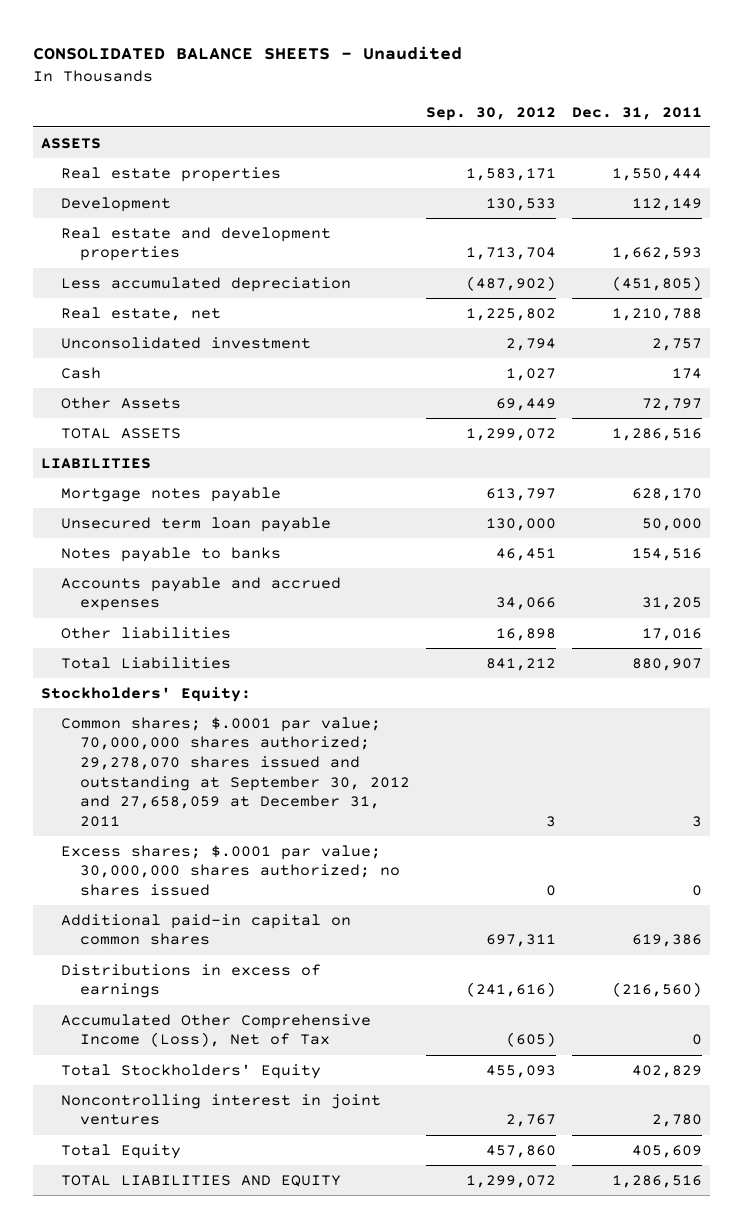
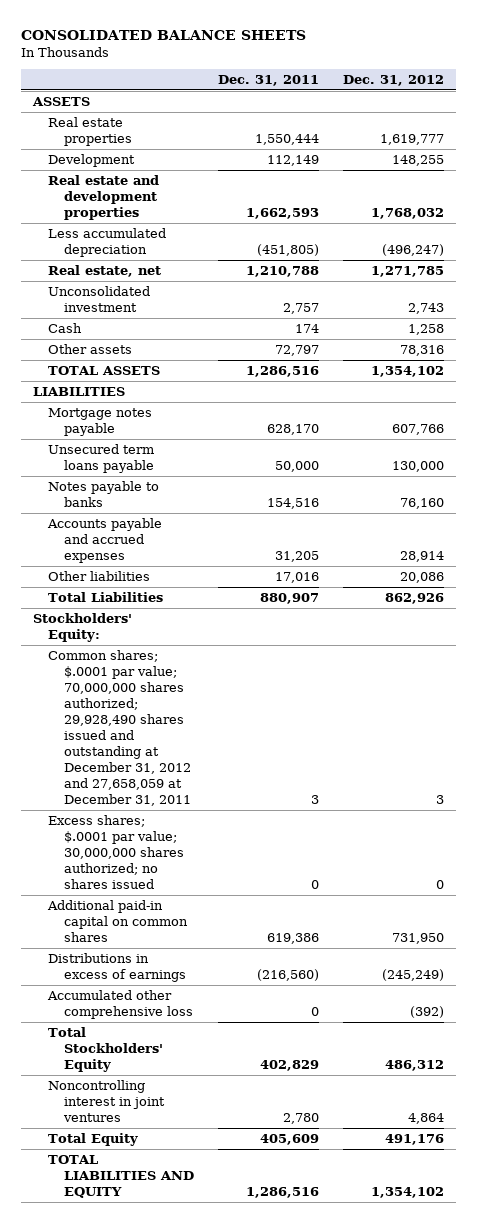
- CONSOLIDATED BALANCE SHEETS - Unaudited
+ CONSOLIDATED BALANCE SHEETS
- | Sep. 30, 2012 | Dec. 31, 2011
+ | Dec. 31, 2011 | Dec. 31, 2012
- Other Assets | 69,449 | 72,797
+ Other assets | 72,797 | 78,316
- Unsecured term loan payable | 130,000 | 50,000
+ Unsecured term loans payable | 50,000 | 130,000
- Common shares; $.0001 par value; 70,000,000 shares authorized; 29,278,070 shares issued and outstanding at September 30, 2012 and 27,658,059 at December 31, 2011 | 3 | 3
+ Common shares; $.0001 par value; 70,000,000 shares authorized; 29,928,490 shares issued and outstanding at December 31, 2012 and 27,658,059 at December 31, 2011 | 3 | 3
- Accumulated Other Comprehensive Income (Loss), Net of Tax | (605) | 0
+ Accumulated other comprehensive loss | 0 | (392)

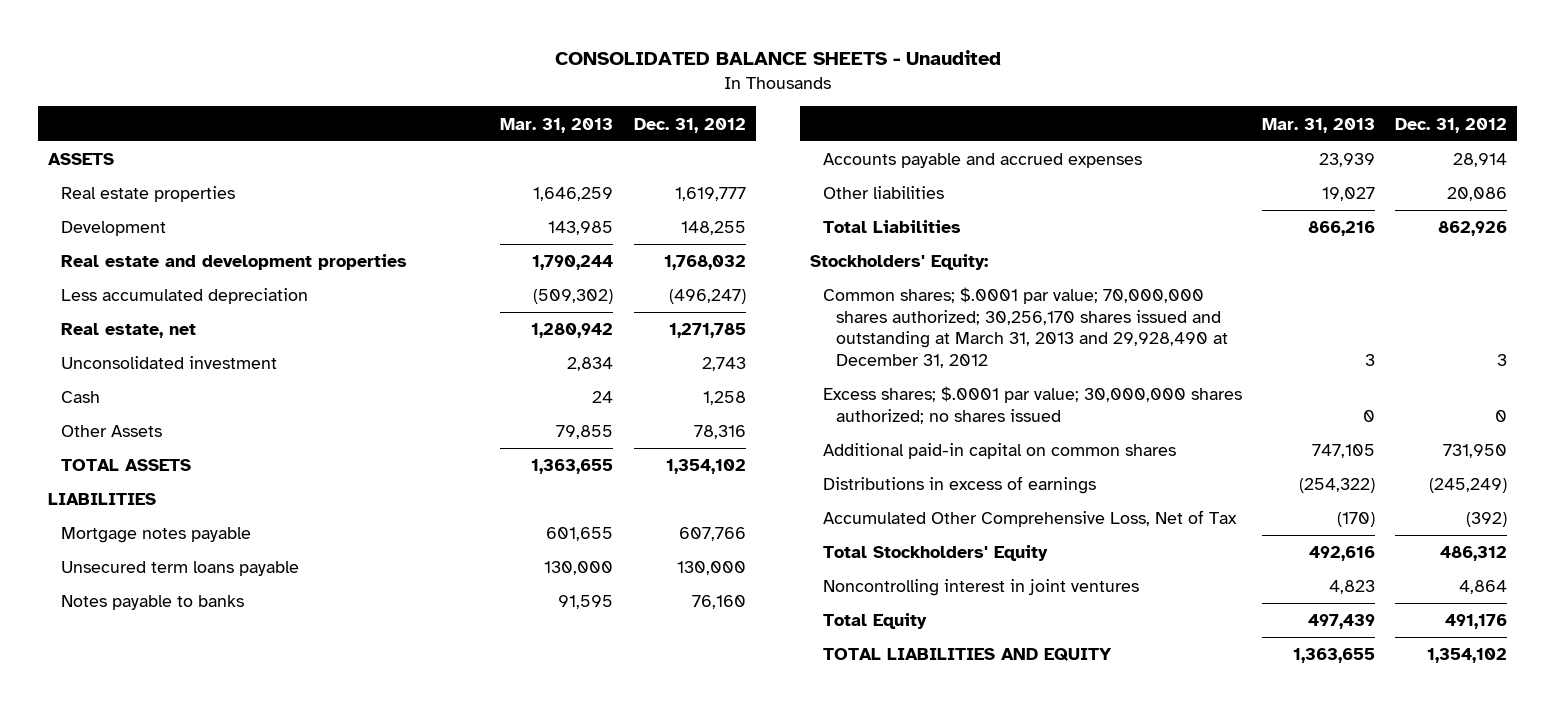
- CONSOLIDATED BALANCE SHEETS
+ CONSOLIDATED BALANCE SHEETS - Unaudited
- | Dec. 31, 2011 | Dec. 31, 2012
+ | Mar. 31, 2013 | Dec. 31, 2012
- Other assets | 72,797 | 78,316
+ Other Assets | 79,855 | 78,316
- Common shares; $.0001 par value; 70,000,000 shares authorized; 29,928,490 shares issued and outstanding at December 31, 2012 and 27,658,059 at December 31, 2011 | 3 | 3
+ Common shares; $.0001 par value; 70,000,000 shares authorized; 30,256,170 shares issued and outstanding at March 31, 2013 and 29,928,490 at December 31, 2012 | 3 | 3
- Accumulated other comprehensive loss | 0 | (392)
+ Accumulated Other Comprehensive Loss, Net of Tax | (170) | (392)

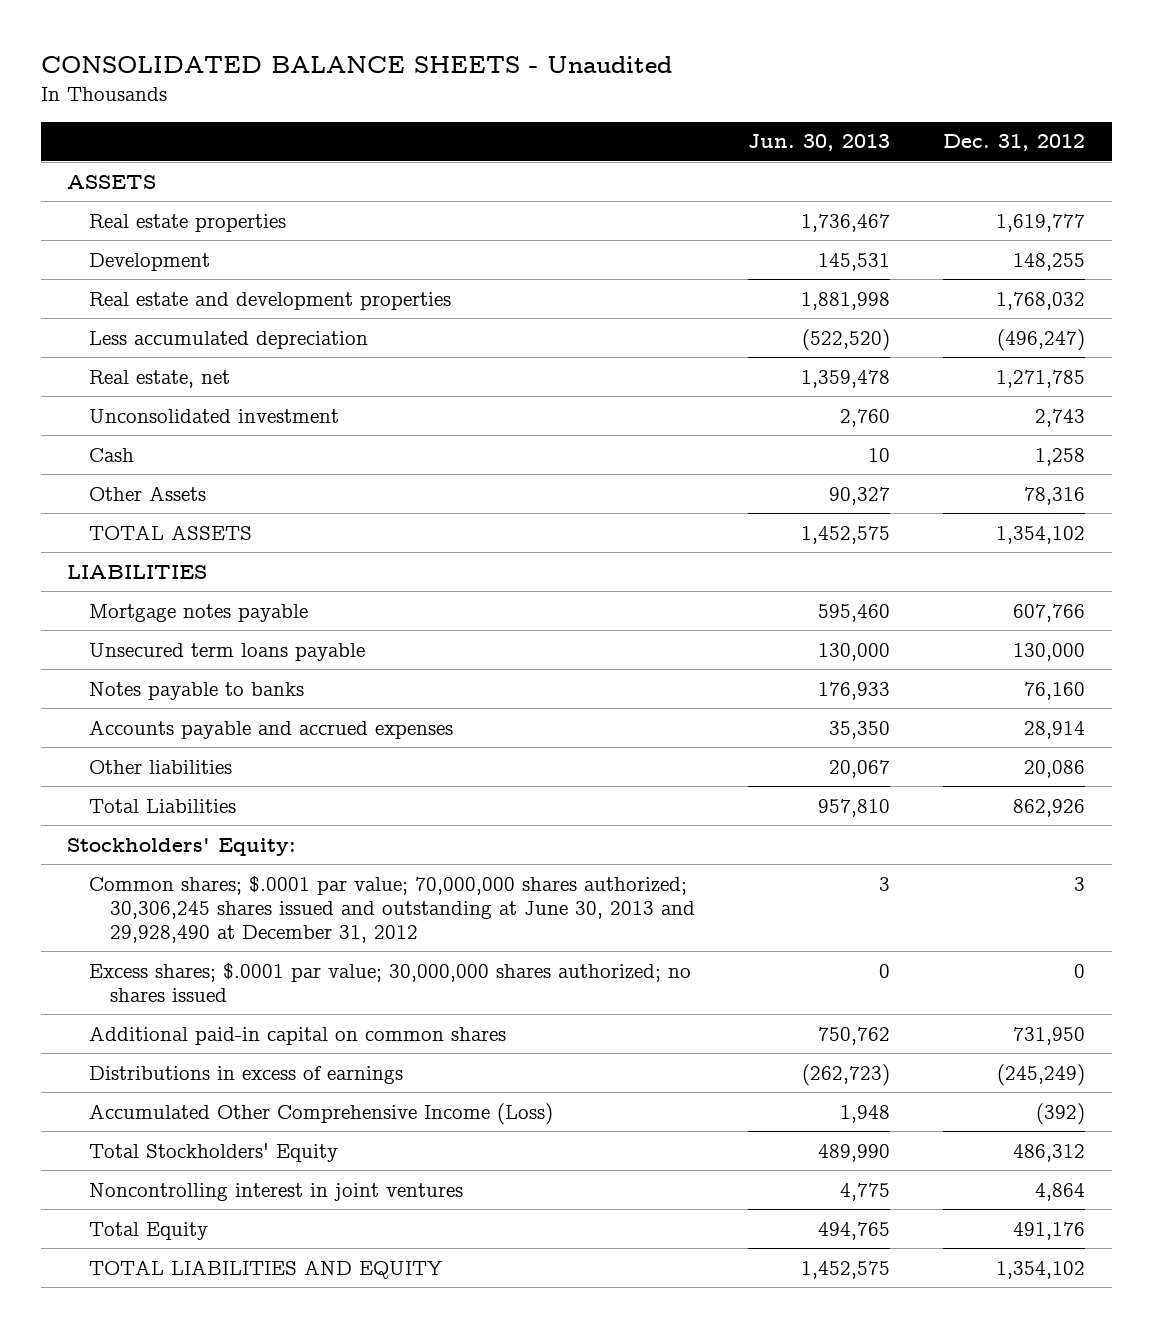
- | Mar. 31, 2013 | Dec. 31, 2012
+ | Jun. 30, 2013 | Dec. 31, 2012
- Common shares; $.0001 par value; 70,000,000 shares authorized; 30,256,170 shares issued and outstanding at March 31, 2013 and 29,928,490 at December 31, 2012 | 3 | 3
+ Common shares; $.0001 par value; 70,000,000 shares authorized; 30,306,245 shares issued and outstanding at June 30, 2013 and 29,928,490 at December 31, 2012 | 3 | 3
- Accumulated Other Comprehensive Loss, Net of Tax | (170) | (392)
+ Accumulated Other Comprehensive Income (Loss) | 1,948 | (392)

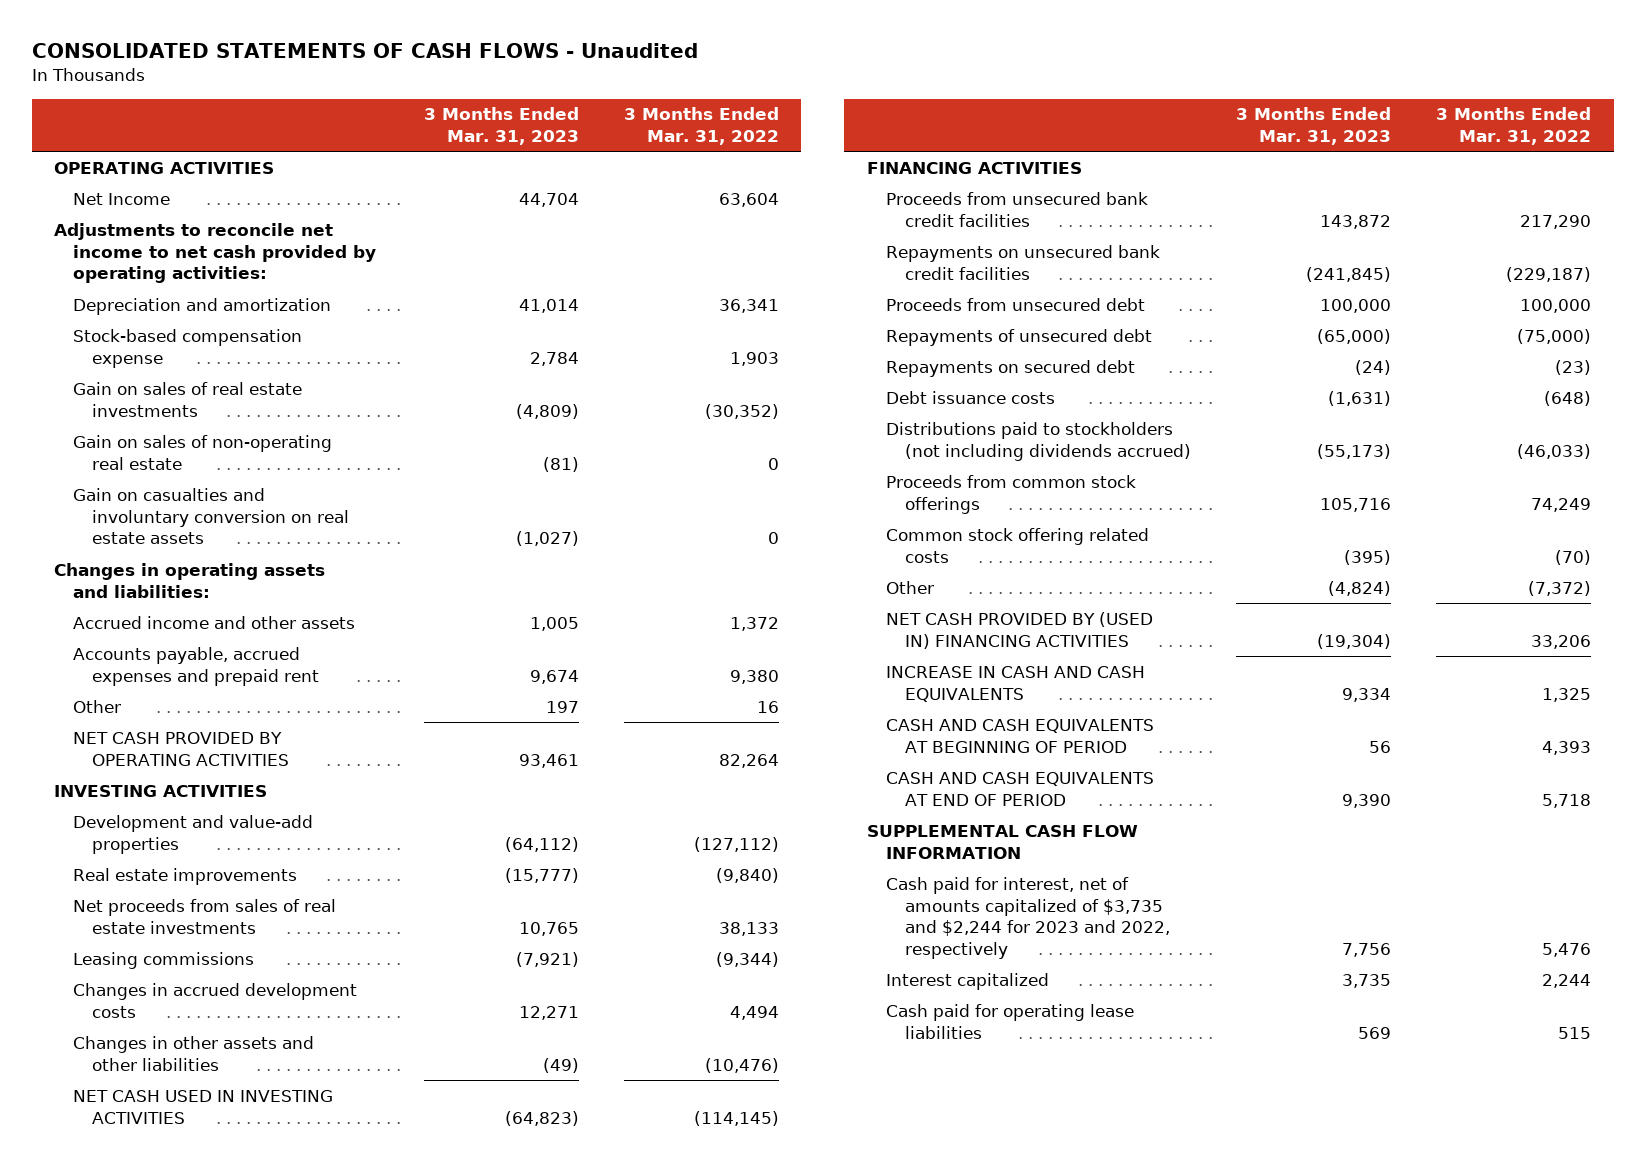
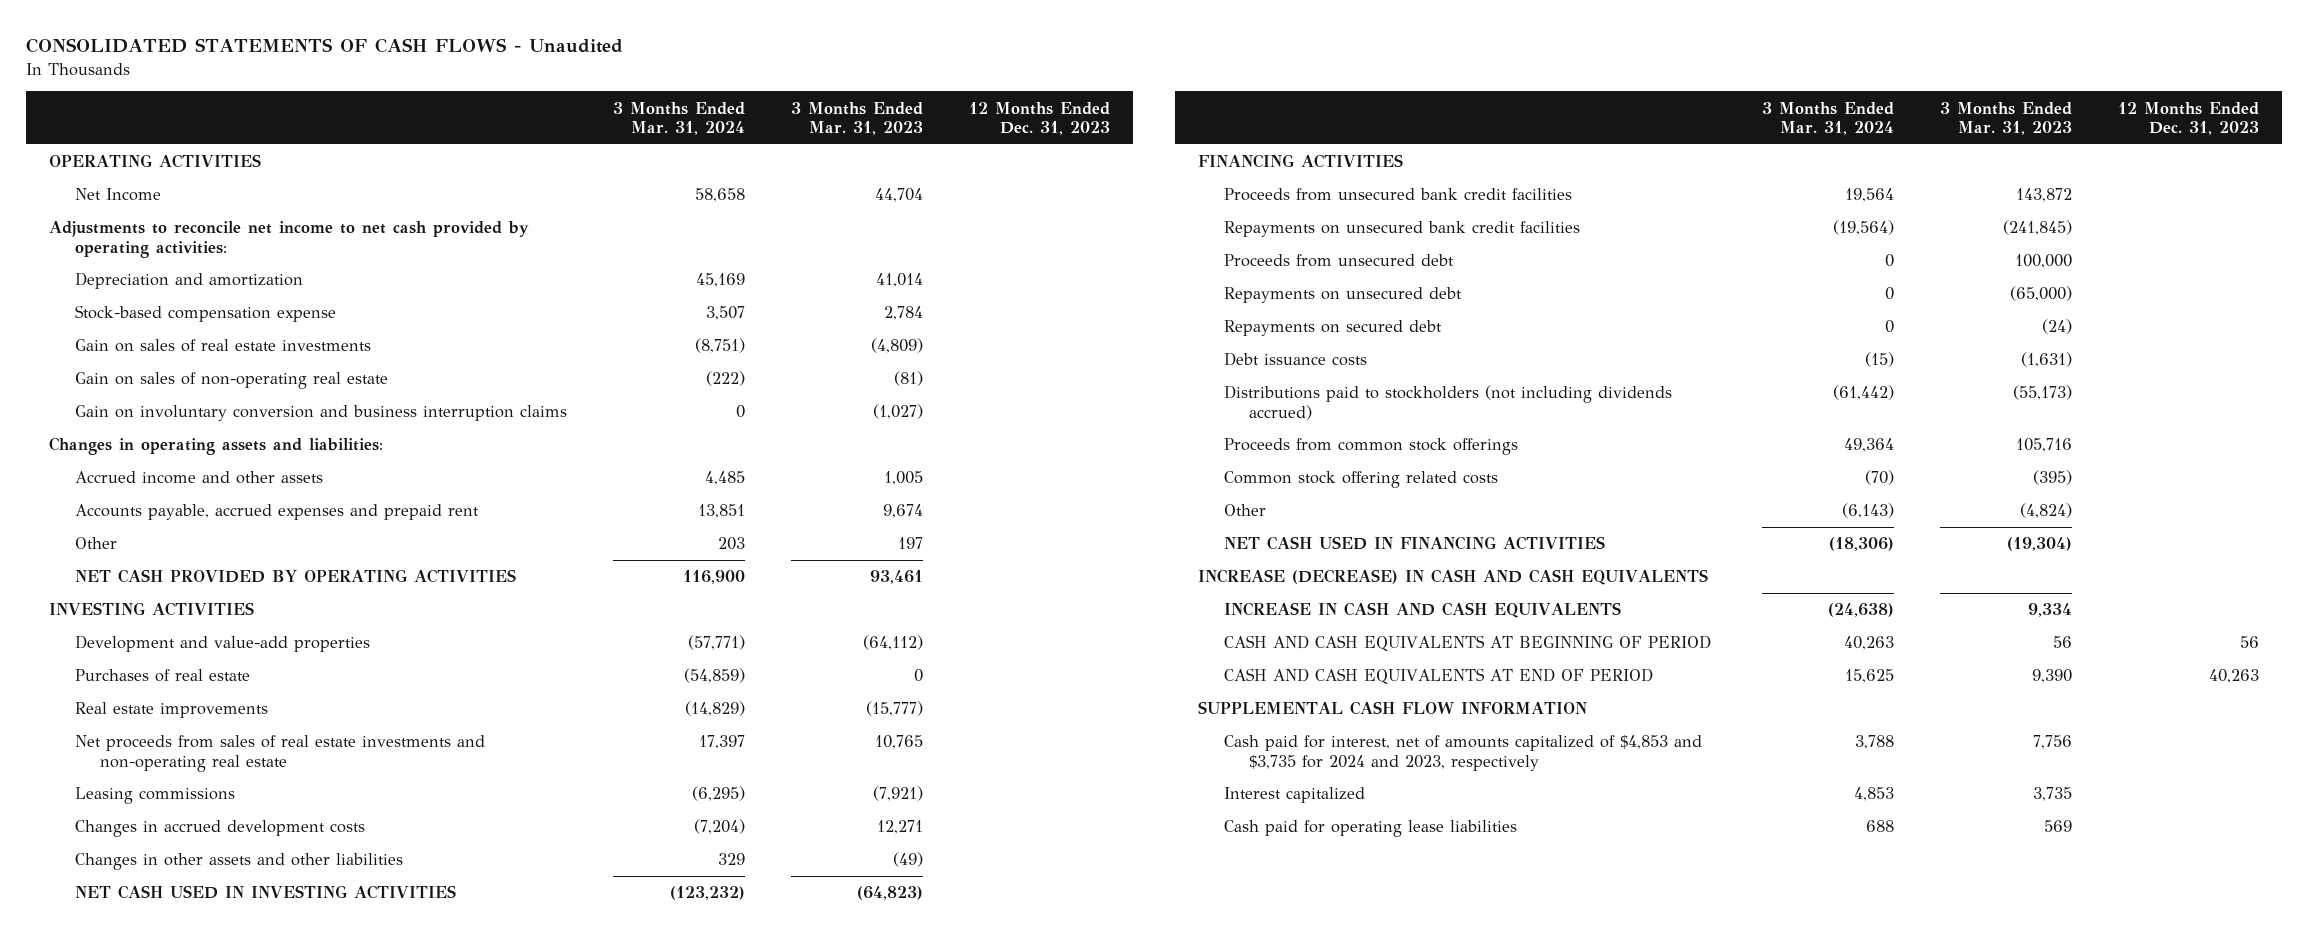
- | 3 Months Ended Mar. 31, 2023 | 3 Months Ended Mar. 31, 2022
+ | 3 Months Ended Mar. 31, 2024 | 3 Months Ended Mar. 31, 2023 | 12 Months Ended Dec. 31, 2023
- Gain on casualties and involuntary conversion on real estate assets | (1,027) | 0
+ Gain on involuntary conversion and business interruption claims | 0 | (1,027) |
+ Purchases of real estate | (54,859) | 0 |
- Net proceeds from sales of real estate investments | 10,765 | 38,133
+ Net proceeds from sales of real estate investments and non-operating real estate | 17,397 | 10,765 |
- Repayments of unsecured debt | (65,000) | (75,000)
+ Repayments on unsecured debt | 0 | (65,000) |
- NET CASH PROVIDED BY (USED IN) FINANCING ACTIVITIES | (19,304) | 33,206
+ NET CASH USED IN FINANCING ACTIVITIES | (18,306) | (19,304) |
+ INCREASE (DECREASE) IN CASH AND CASH EQUIVALENTS
- Cash paid for interest, net of amounts capitalized of $3,735 and $2,244 for 2023 and 2022, respectively | 7,756 | 5,476
+ Cash paid for interest, net of amounts capitalized of $4,853 and $3,735 for 2024 and 2023, respectively | 3,788 | 7,756 |

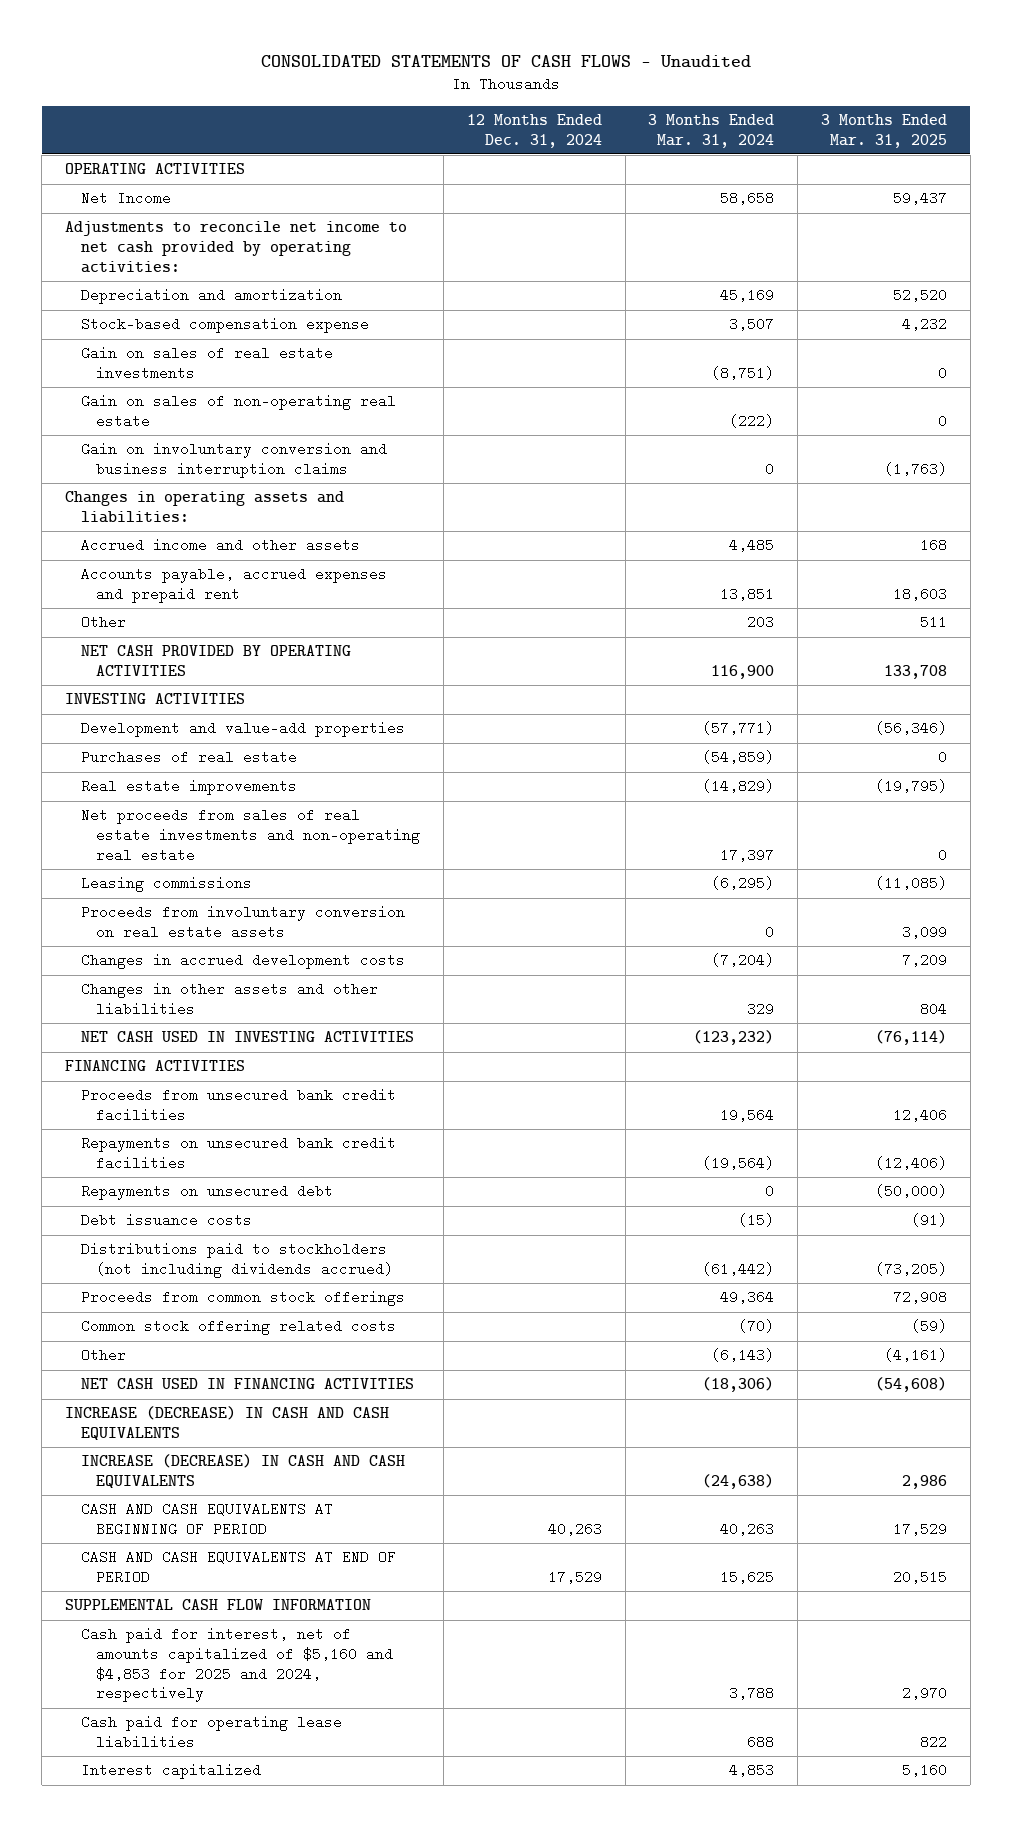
- | 3 Months Ended Mar. 31, 2024 | 3 Months Ended Mar. 31, 2023 | 12 Months Ended Dec. 31, 2023
+ | 12 Months Ended Dec. 31, 2024 | 3 Months Ended Mar. 31, 2024 | 3 Months Ended Mar. 31, 2025
+ Proceeds from involuntary conversion on real estate assets | | 0 | 3,099
- Proceeds from unsecured debt | 0 | 100,000 |
- Repayments on secured debt | 0 | (24) |
- INCREASE IN CASH AND CASH EQUIVALENTS | (24,638) | 9,334 |
+ INCREASE (DECREASE) IN CASH AND CASH EQUIVALENTS | | (24,638) | 2,986
- Cash paid for interest, net of amounts capitalized of $4,853 and $3,735 for 2024 and 2023, respectively | 3,788 | 7,756 |
+ Cash paid for interest, net of amounts capitalized of $5,160 and $4,853 for 2025 and 2024, respectively | | 3,788 | 2,970
moved down: Interest capitalized | | 4,853 | 5,160

